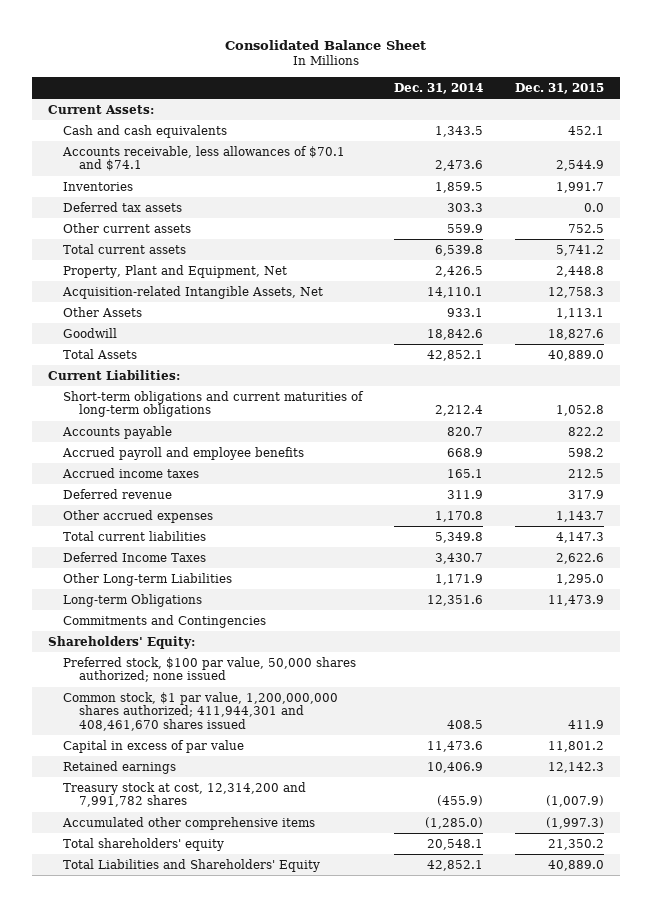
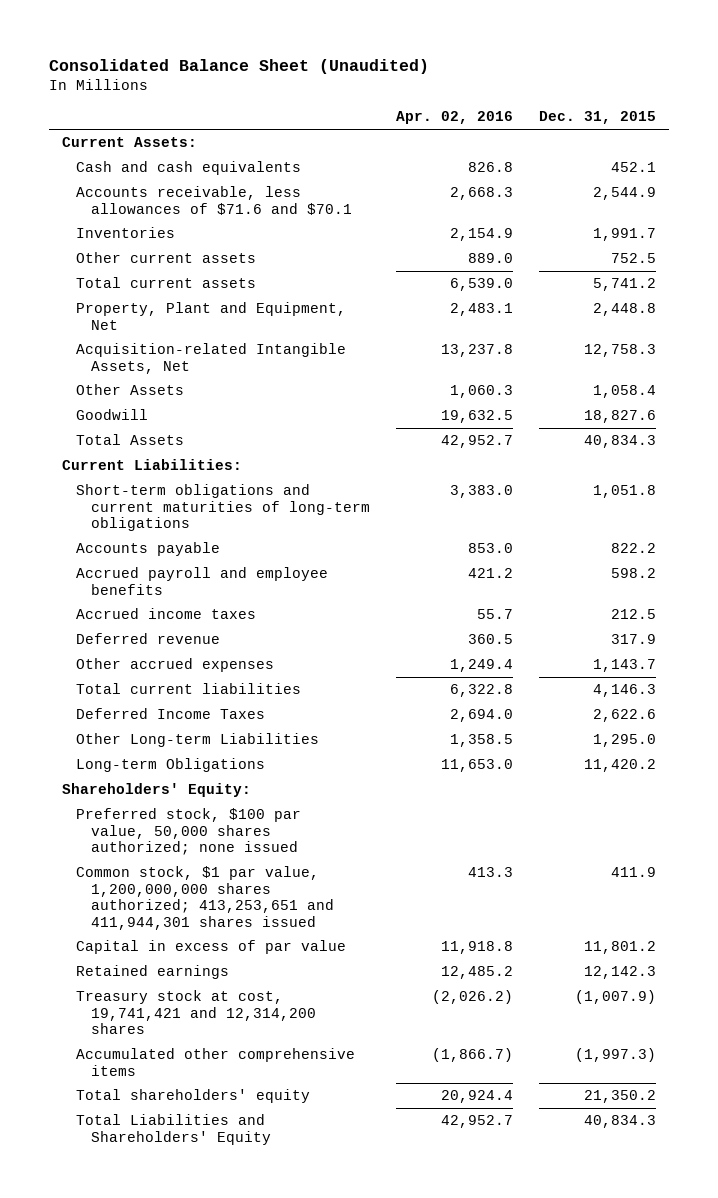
- Consolidated Balance Sheet
+ Consolidated Balance Sheet (Unaudited)
- | Dec. 31, 2014 | Dec. 31, 2015
+ | Apr. 02, 2016 | Dec. 31, 2015
- Accounts receivable, less allowances of $70.1 and $74.1 | 2,473.6 | 2,544.9
+ Accounts receivable, less allowances of $71.6 and $70.1 | 2,668.3 | 2,544.9
- Deferred tax assets | 303.3 | 0.0
- Other Assets | 933.1 | 1,113.1
+ Other Assets | 1,060.3 | 1,058.4
- Total Assets | 42,852.1 | 40,889.0
+ Total Assets | 42,952.7 | 40,834.3
- Short-term obligations and current maturities of long-term obligations | 2,212.4 | 1,052.8
+ Short-term obligations and current maturities of long-term obligations | 3,383.0 | 1,051.8
- Total current liabilities | 5,349.8 | 4,147.3
+ Total current liabilities | 6,322.8 | 4,146.3
- Long-term Obligations | 12,351.6 | 11,473.9
- Commitments and Contingencies
+ Long-term Obligations | 11,653.0 | 11,420.2
- Common stock, $1 par value, 1,200,000,000 shares authorized; 411,944,301 and 408,461,670 shares issued | 408.5 | 411.9
+ Common stock, $1 par value, 1,200,000,000 shares authorized; 413,253,651 and 411,944,301 shares issued | 413.3 | 411.9
- Treasury stock at cost, 12,314,200 and 7,991,782 shares | (455.9) | (1,007.9)
+ Treasury stock at cost, 19,741,421 and 12,314,200 shares | (2,026.2) | (1,007.9)
- Total Liabilities and Shareholders' Equity | 42,852.1 | 40,889.0
+ Total Liabilities and Shareholders' Equity | 42,952.7 | 40,834.3

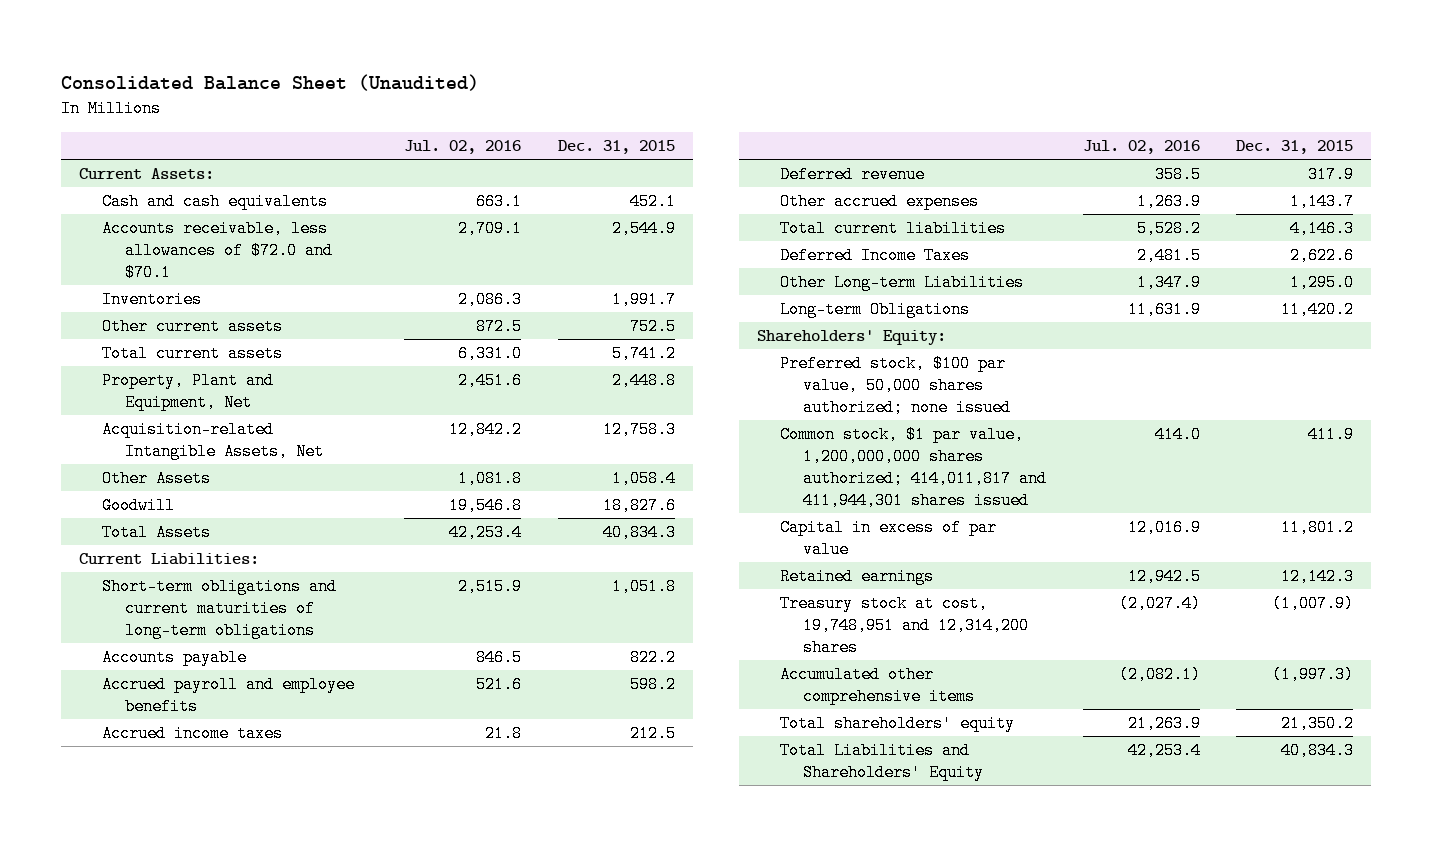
- | Apr. 02, 2016 | Dec. 31, 2015
+ | Jul. 02, 2016 | Dec. 31, 2015
- Accounts receivable, less allowances of $71.6 and $70.1 | 2,668.3 | 2,544.9
+ Accounts receivable, less allowances of $72.0 and $70.1 | 2,709.1 | 2,544.9
- Common stock, $1 par value, 1,200,000,000 shares authorized; 413,253,651 and 411,944,301 shares issued | 413.3 | 411.9
+ Common stock, $1 par value, 1,200,000,000 shares authorized; 414,011,817 and 411,944,301 shares issued | 414.0 | 411.9
- Treasury stock at cost, 19,741,421 and 12,314,200 shares | (2,026.2) | (1,007.9)
+ Treasury stock at cost, 19,748,951 and 12,314,200 shares | (2,027.4) | (1,007.9)

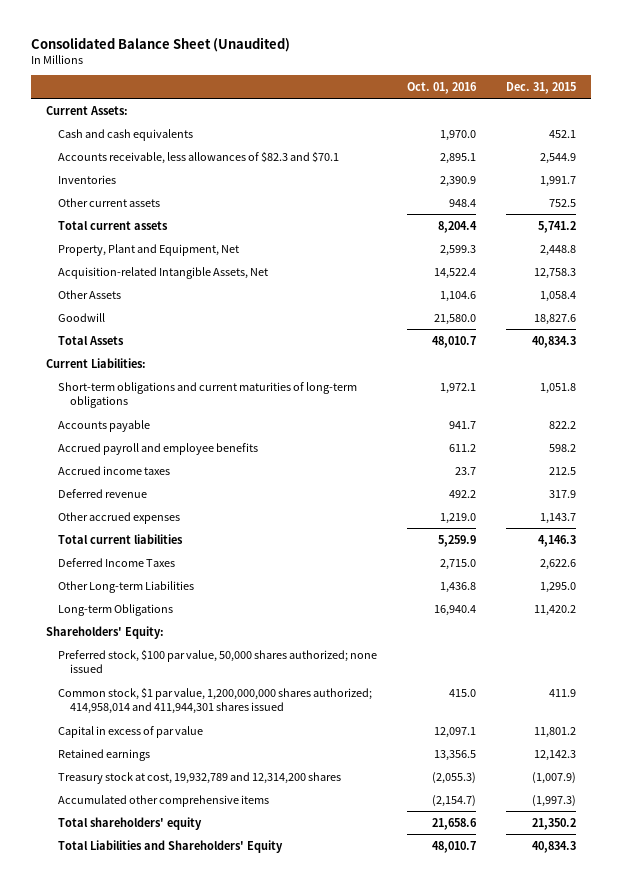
- | Jul. 02, 2016 | Dec. 31, 2015
+ | Oct. 01, 2016 | Dec. 31, 2015
- Accounts receivable, less allowances of $72.0 and $70.1 | 2,709.1 | 2,544.9
+ Accounts receivable, less allowances of $82.3 and $70.1 | 2,895.1 | 2,544.9
- Common stock, $1 par value, 1,200,000,000 shares authorized; 414,011,817 and 411,944,301 shares issued | 414.0 | 411.9
+ Common stock, $1 par value, 1,200,000,000 shares authorized; 414,958,014 and 411,944,301 shares issued | 415.0 | 411.9
- Treasury stock at cost, 19,748,951 and 12,314,200 shares | (2,027.4) | (1,007.9)
+ Treasury stock at cost, 19,932,789 and 12,314,200 shares | (2,055.3) | (1,007.9)

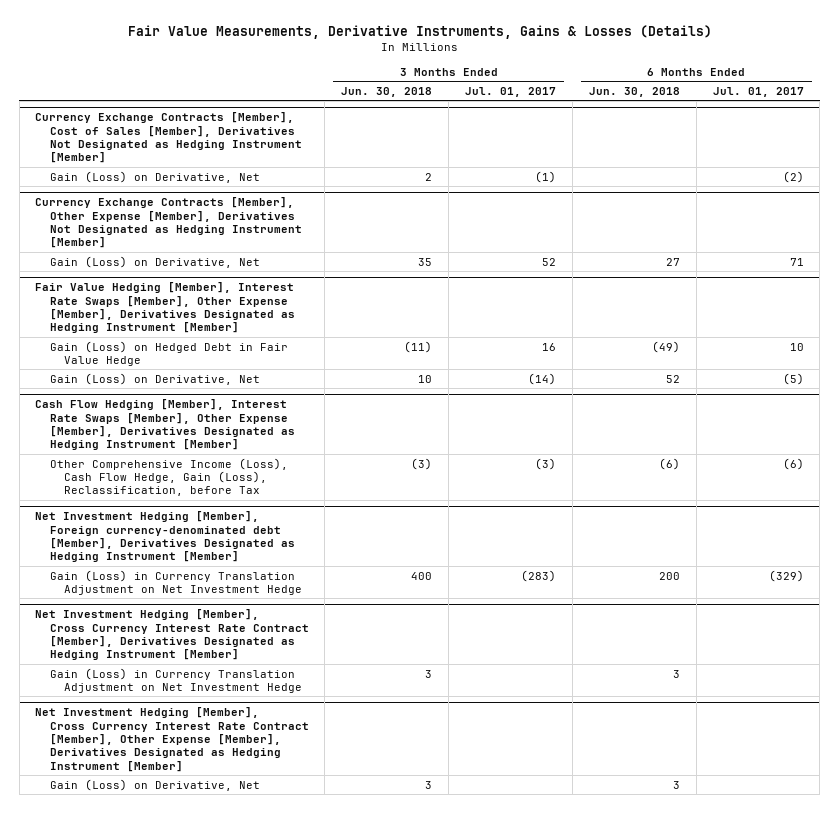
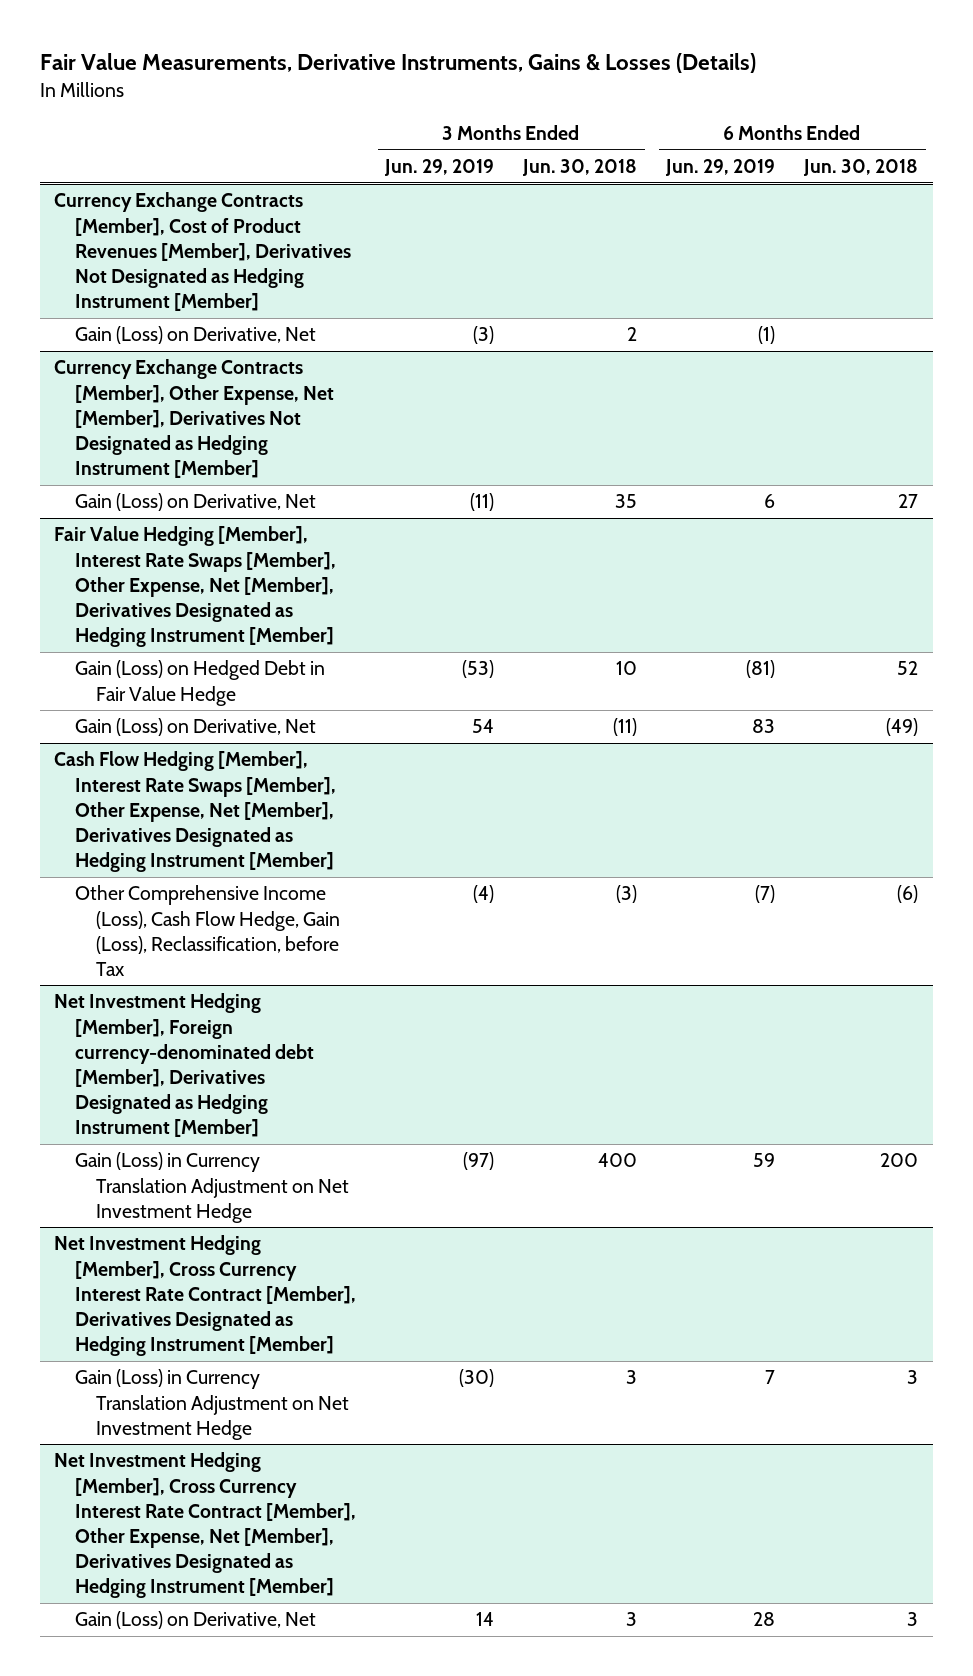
- | 3 Months Ended Jun. 30, 2018 | 3 Months Ended Jul. 01, 2017 | 6 Months Ended Jun. 30, 2018 | 6 Months Ended Jul. 01, 2017
+ | 3 Months Ended Jun. 29, 2019 | 3 Months Ended Jun. 30, 2018 | 6 Months Ended Jun. 29, 2019 | 6 Months Ended Jun. 30, 2018
- Currency Exchange Contracts [Member], Cost of Sales [Member], Derivatives Not Designated as Hedging Instrument [Member]
+ Currency Exchange Contracts [Member], Cost of Product Revenues [Member], Derivatives Not Designated as Hedging Instrument [Member]
- Currency Exchange Contracts [Member], Other Expense [Member], Derivatives Not Designated as Hedging Instrument [Member]
+ Currency Exchange Contracts [Member], Other Expense, Net [Member], Derivatives Not Designated as Hedging Instrument [Member]
- Fair Value Hedging [Member], Interest Rate Swaps [Member], Other Expense [Member], Derivatives Designated as Hedging Instrument [Member]
- Gain (Loss) on Hedged Debt in Fair Value Hedge | (11) | 16 | (49) | 10
- Gain (Loss) on Derivative, Net | 10 | (14) | 52 | (5)
- Cash Flow Hedging [Member], Interest Rate Swaps [Member], Other Expense [Member], Derivatives Designated as Hedging Instrument [Member]
+ Fair Value Hedging [Member], Interest Rate Swaps [Member], Other Expense, Net [Member], Derivatives Designated as Hedging Instrument [Member]
+ Gain (Loss) on Hedged Debt in Fair Value Hedge | (53) | 10 | (81) | 52
+ Gain (Loss) on Derivative, Net | 54 | (11) | 83 | (49)
+ Cash Flow Hedging [Member], Interest Rate Swaps [Member], Other Expense, Net [Member], Derivatives Designated as Hedging Instrument [Member]
- Net Investment Hedging [Member], Cross Currency Interest Rate Contract [Member], Other Expense [Member], Derivatives Designated as Hedging Instrument [Member]
+ Net Investment Hedging [Member], Cross Currency Interest Rate Contract [Member], Other Expense, Net [Member], Derivatives Designated as Hedging Instrument [Member]

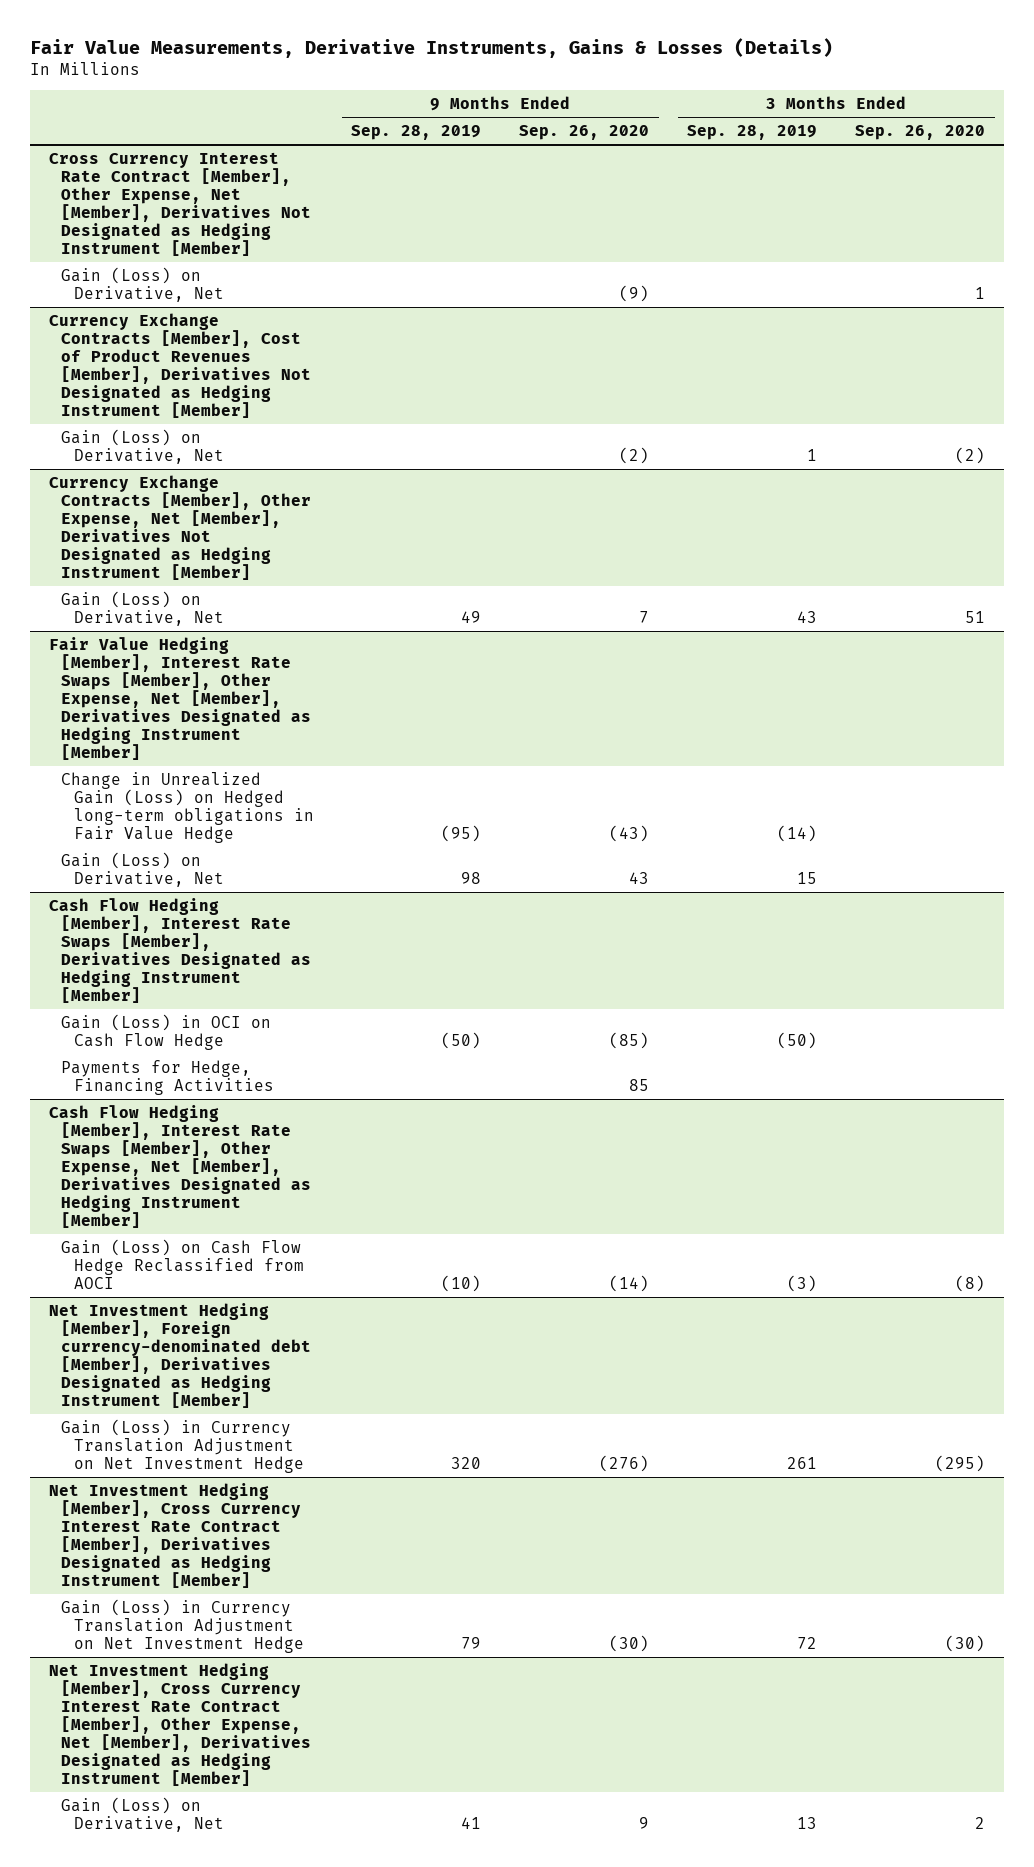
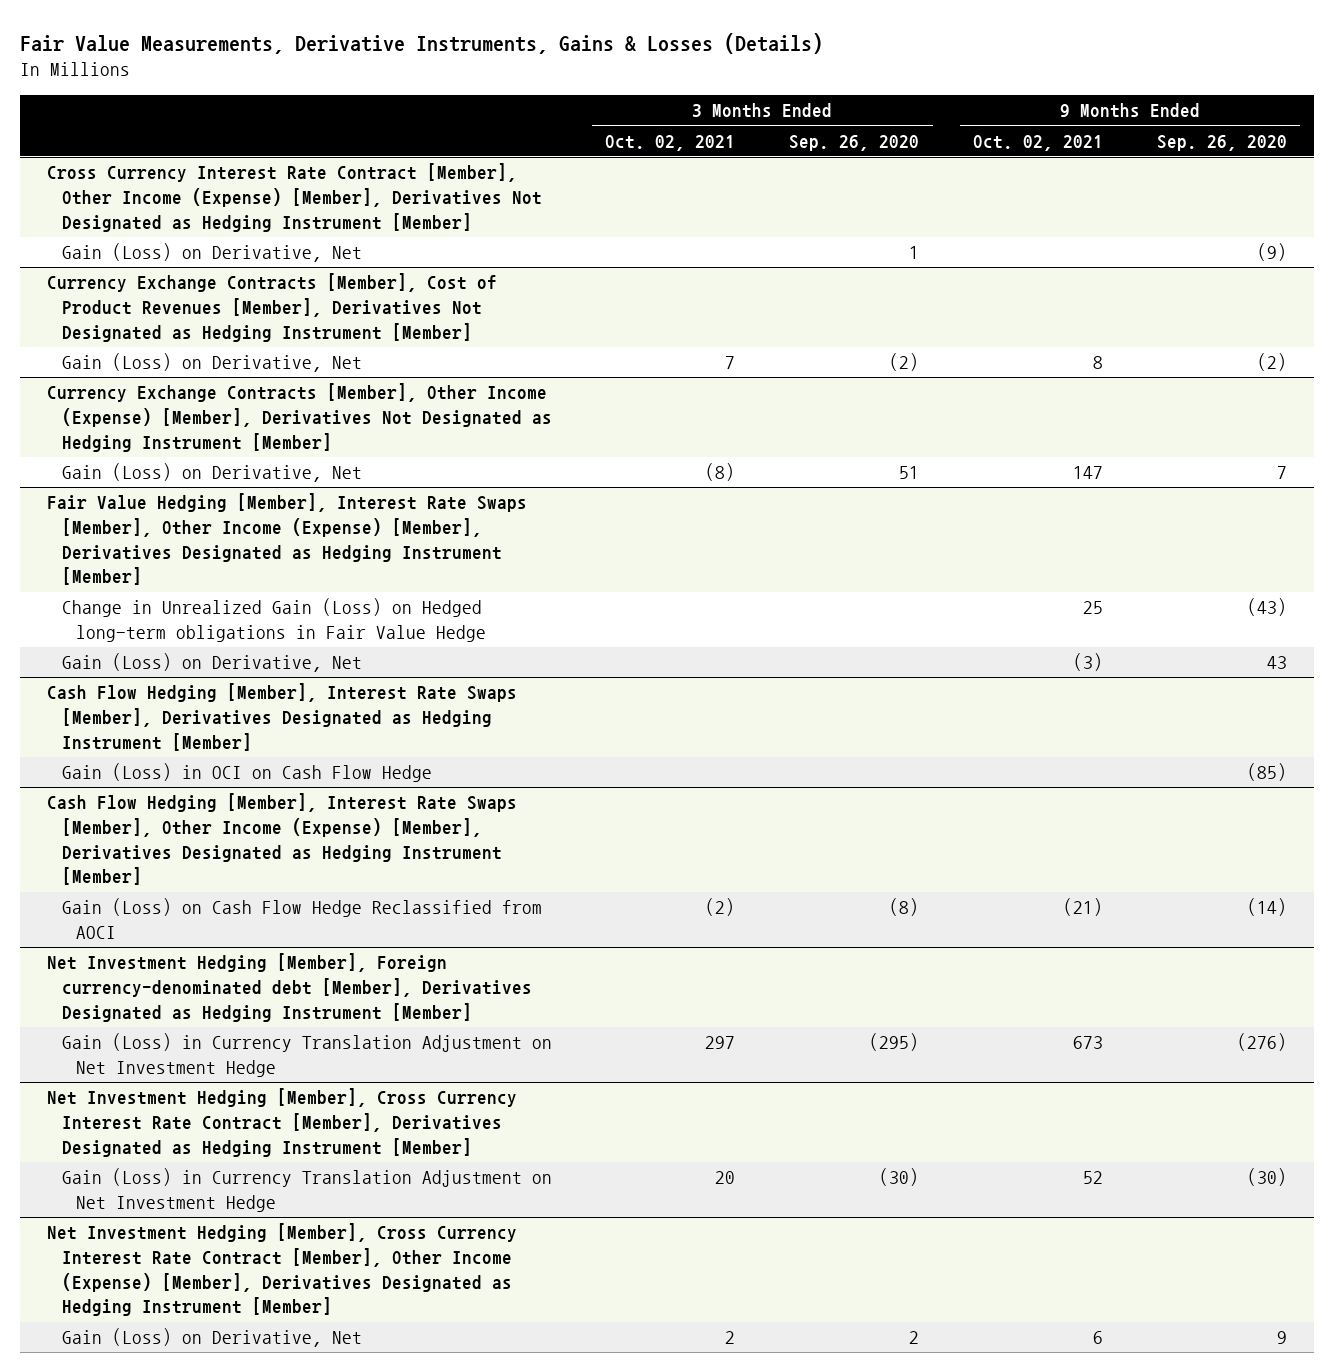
- | 9 Months Ended Sep. 28, 2019 | 9 Months Ended Sep. 26, 2020 | 3 Months Ended Sep. 28, 2019 | 3 Months Ended Sep. 26, 2020
+ | 3 Months Ended Oct. 02, 2021 | 3 Months Ended Sep. 26, 2020 | 9 Months Ended Oct. 02, 2021 | 9 Months Ended Sep. 26, 2020
- Cross Currency Interest Rate Contract [Member], Other Expense, Net [Member], Derivatives Not Designated as Hedging Instrument [Member]
+ Cross Currency Interest Rate Contract [Member], Other Income (Expense) [Member], Derivatives Not Designated as Hedging Instrument [Member]
- Currency Exchange Contracts [Member], Other Expense, Net [Member], Derivatives Not Designated as Hedging Instrument [Member]
+ Currency Exchange Contracts [Member], Other Income (Expense) [Member], Derivatives Not Designated as Hedging Instrument [Member]
- Fair Value Hedging [Member], Interest Rate Swaps [Member], Other Expense, Net [Member], Derivatives Designated as Hedging Instrument [Member]
+ Fair Value Hedging [Member], Interest Rate Swaps [Member], Other Income (Expense) [Member], Derivatives Designated as Hedging Instrument [Member]
@ Cash Flow Hedging [Member], Interest Rate Swaps [Member], Derivatives Designated as Hedging Instrument [Member]
- Payments for Hedge, Financing Activities | | 85 | |
- Cash Flow Hedging [Member], Interest Rate Swaps [Member], Other Expense, Net [Member], Derivatives Designated as Hedging Instrument [Member]
+ Cash Flow Hedging [Member], Interest Rate Swaps [Member], Other Income (Expense) [Member], Derivatives Designated as Hedging Instrument [Member]
- Net Investment Hedging [Member], Cross Currency Interest Rate Contract [Member], Other Expense, Net [Member], Derivatives Designated as Hedging Instrument [Member]
+ Net Investment Hedging [Member], Cross Currency Interest Rate Contract [Member], Other Income (Expense) [Member], Derivatives Designated as Hedging Instrument [Member]

